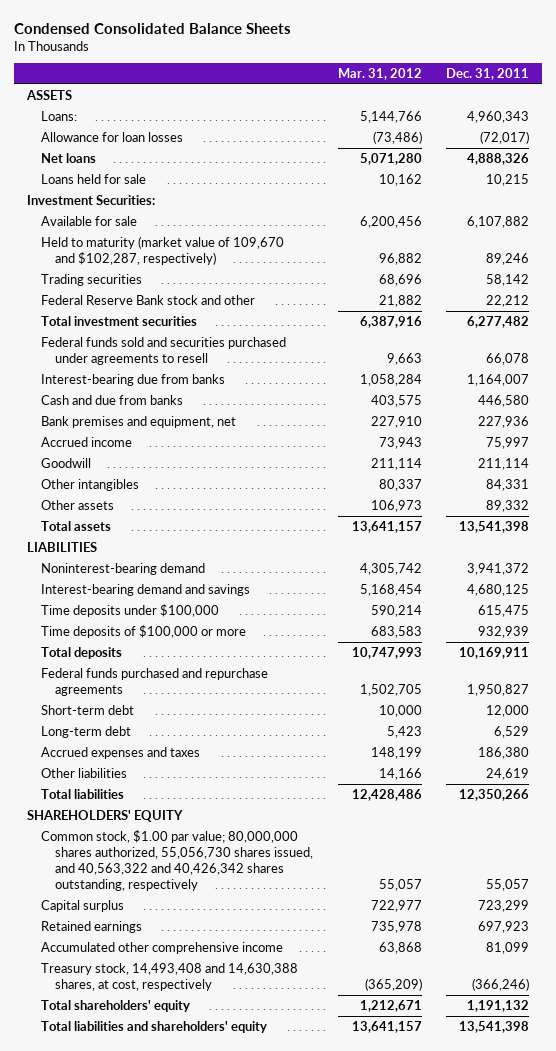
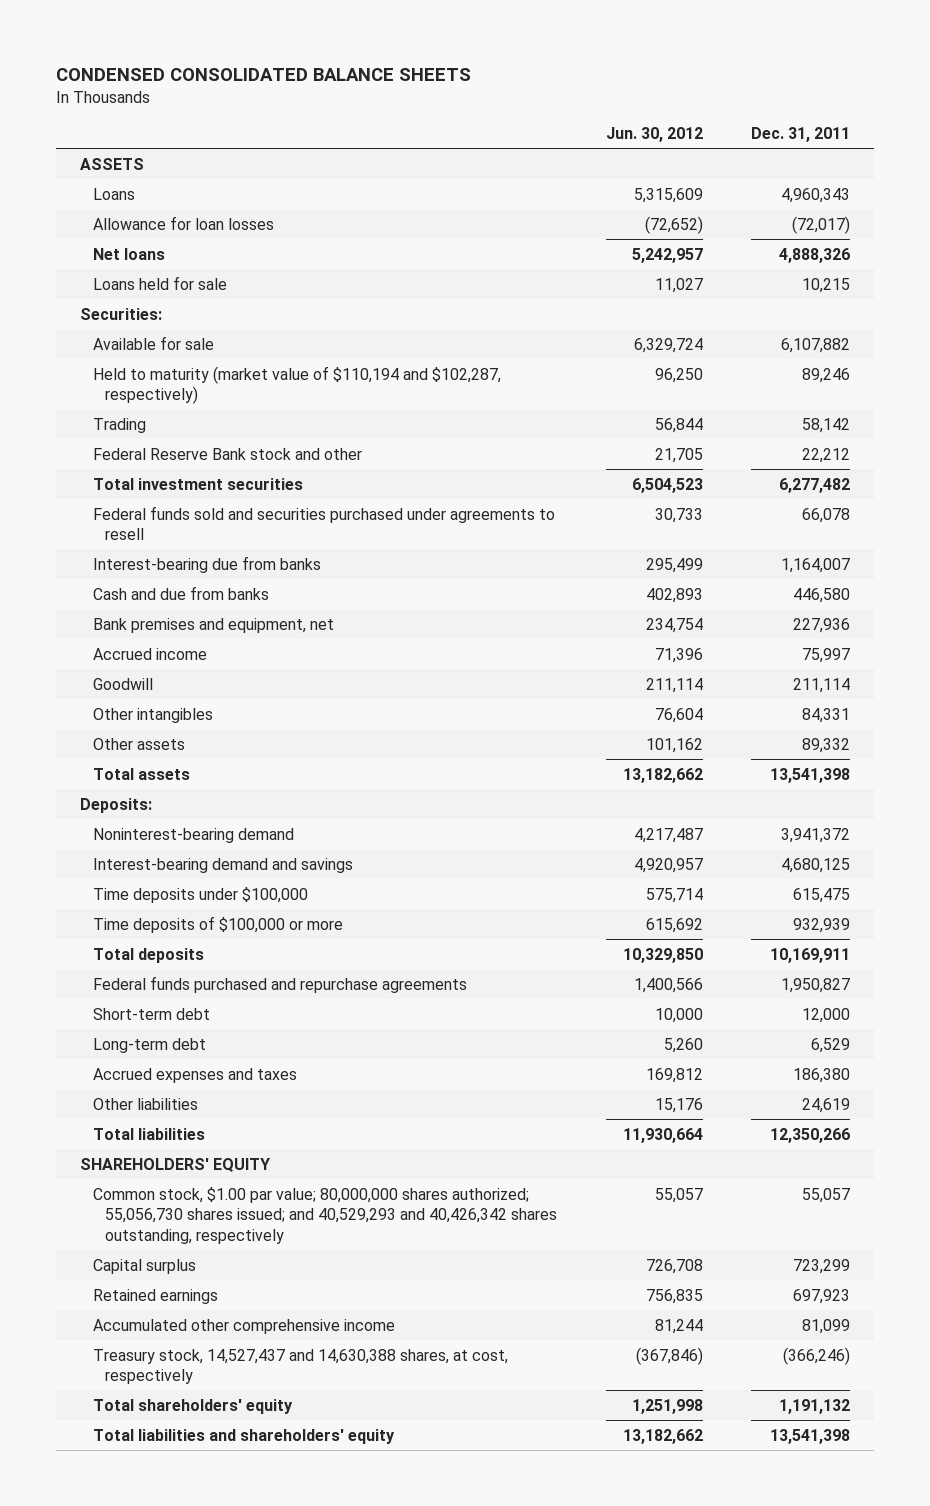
- Condensed Consolidated Balance Sheets
+ CONDENSED CONSOLIDATED BALANCE SHEETS
- | Mar. 31, 2012 | Dec. 31, 2011
+ | Jun. 30, 2012 | Dec. 31, 2011
- Loans: | 5,144,766 | 4,960,343
+ Loans | 5,315,609 | 4,960,343
- Investment Securities:
+ Securities:
- Held to maturity (market value of 109,670 and $102,287, respectively) | 96,882 | 89,246
- Trading securities | 68,696 | 58,142
+ Held to maturity (market value of $110,194 and $102,287, respectively) | 96,250 | 89,246
+ Trading | 56,844 | 58,142
- LIABILITIES
+ Deposits:
- Common stock, $1.00 par value; 80,000,000 shares authorized, 55,056,730 shares issued, and 40,563,322 and 40,426,342 shares outstanding, respectively | 55,057 | 55,057
+ Common stock, $1.00 par value; 80,000,000 shares authorized; 55,056,730 shares issued; and 40,529,293 and 40,426,342 shares outstanding, respectively | 55,057 | 55,057
- Treasury stock, 14,493,408 and 14,630,388 shares, at cost, respectively | (365,209) | (366,246)
+ Treasury stock, 14,527,437 and 14,630,388 shares, at cost, respectively | (367,846) | (366,246)

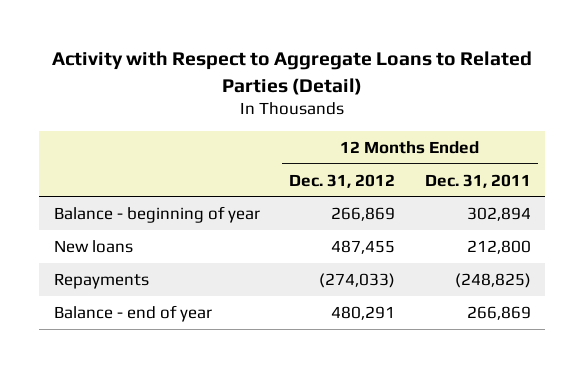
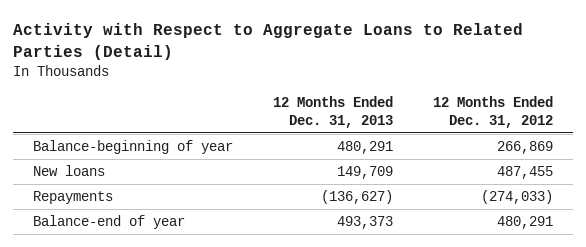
- | 12 Months Ended Dec. 31, 2012 | 12 Months Ended Dec. 31, 2011
+ | 12 Months Ended Dec. 31, 2013 | 12 Months Ended Dec. 31, 2012
- Balance - beginning of year | 266,869 | 302,894
+ Balance-beginning of year | 480,291 | 266,869
- Balance - end of year | 480,291 | 266,869
+ Balance-end of year | 493,373 | 480,291

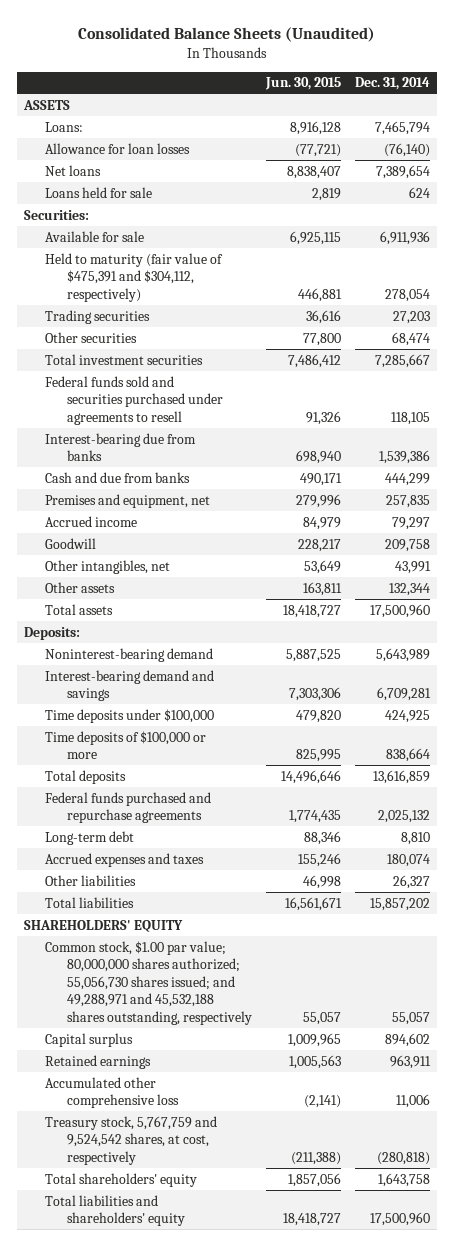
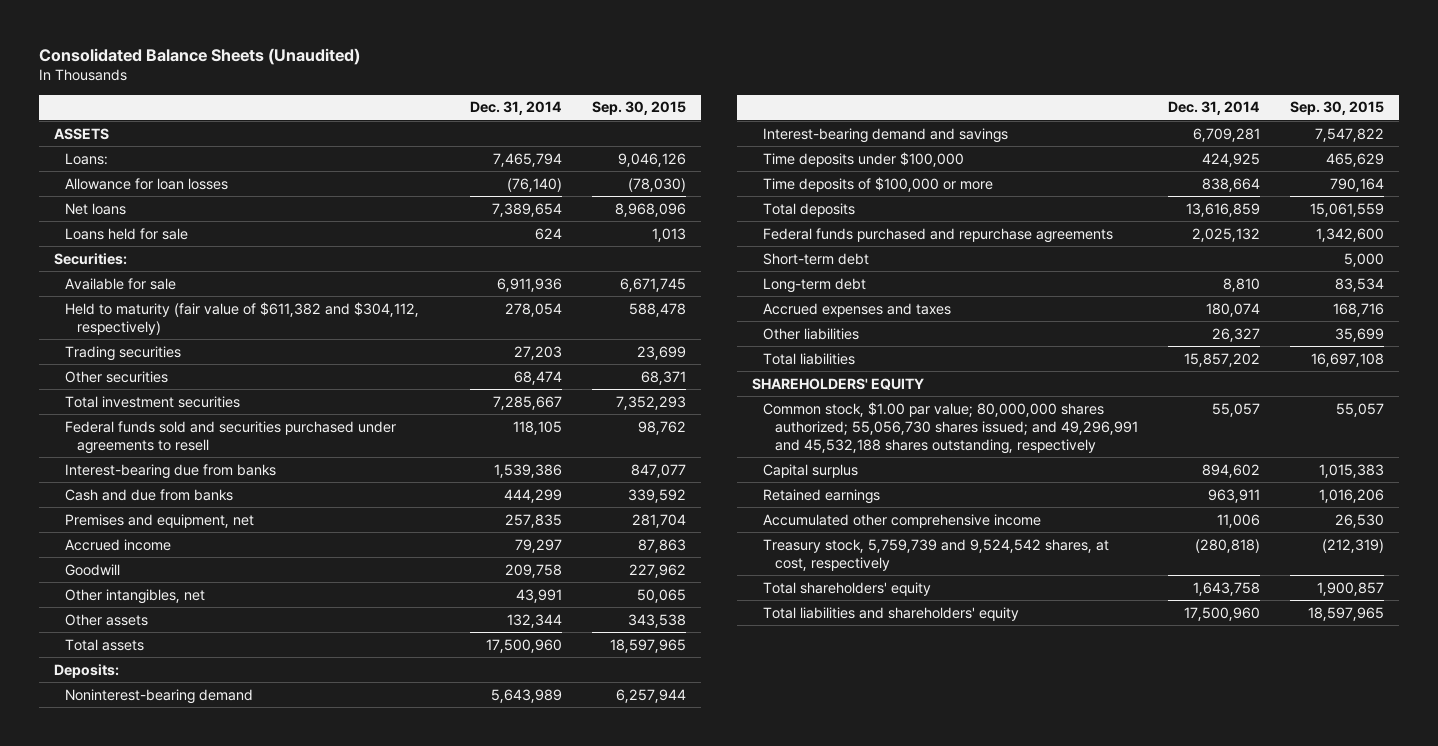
- | Jun. 30, 2015 | Dec. 31, 2014
+ | Dec. 31, 2014 | Sep. 30, 2015
- Held to maturity (fair value of $475,391 and $304,112, respectively) | 446,881 | 278,054
+ Held to maturity (fair value of $611,382 and $304,112, respectively) | 278,054 | 588,478
+ Short-term debt | | 5,000
- Common stock, $1.00 par value; 80,000,000 shares authorized; 55,056,730 shares issued; and 49,288,971 and 45,532,188 shares outstanding, respectively | 55,057 | 55,057
+ Common stock, $1.00 par value; 80,000,000 shares authorized; 55,056,730 shares issued; and 49,296,991 and 45,532,188 shares outstanding, respectively | 55,057 | 55,057
- Accumulated other comprehensive loss | (2,141) | 11,006
- Treasury stock, 5,767,759 and 9,524,542 shares, at cost, respectively | (211,388) | (280,818)
+ Accumulated other comprehensive income | 11,006 | 26,530
+ Treasury stock, 5,759,739 and 9,524,542 shares, at cost, respectively | (280,818) | (212,319)

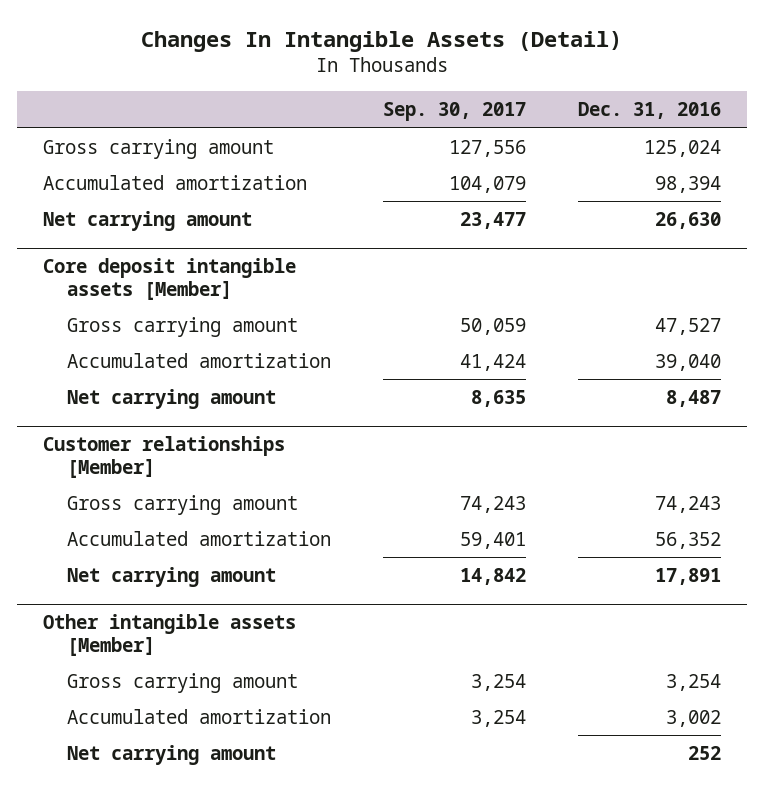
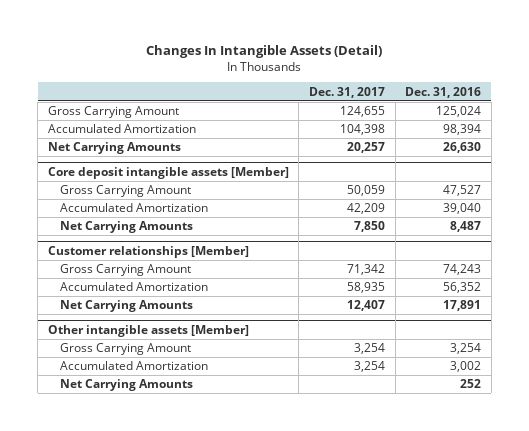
- | Sep. 30, 2017 | Dec. 31, 2016
+ | Dec. 31, 2017 | Dec. 31, 2016
- Gross carrying amount | 127,556 | 125,024
- Accumulated amortization | 104,079 | 98,394
- Net carrying amount | 23,477 | 26,630
+ Gross Carrying Amount | 124,655 | 125,024
+ Accumulated Amortization | 104,398 | 98,394
+ Net Carrying Amounts | 20,257 | 26,630
@ Core deposit intangible assets [Member]
- Gross carrying amount | 50,059 | 47,527
- Accumulated amortization | 41,424 | 39,040
- Net carrying amount | 8,635 | 8,487
+ Gross Carrying Amount | 50,059 | 47,527
+ Accumulated Amortization | 42,209 | 39,040
+ Net Carrying Amounts | 7,850 | 8,487
@ Customer relationships [Member]
- Gross carrying amount | 74,243 | 74,243
- Accumulated amortization | 59,401 | 56,352
- Net carrying amount | 14,842 | 17,891
+ Gross Carrying Amount | 71,342 | 74,243
+ Accumulated Amortization | 58,935 | 56,352
+ Net Carrying Amounts | 12,407 | 17,891
@ Other intangible assets [Member]
- Gross carrying amount | 3,254 | 3,254
- Accumulated amortization | 3,254 | 3,002
- Net carrying amount | | 252
+ Gross Carrying Amount | 3,254 | 3,254
+ Accumulated Amortization | 3,254 | 3,002
+ Net Carrying Amounts | | 252

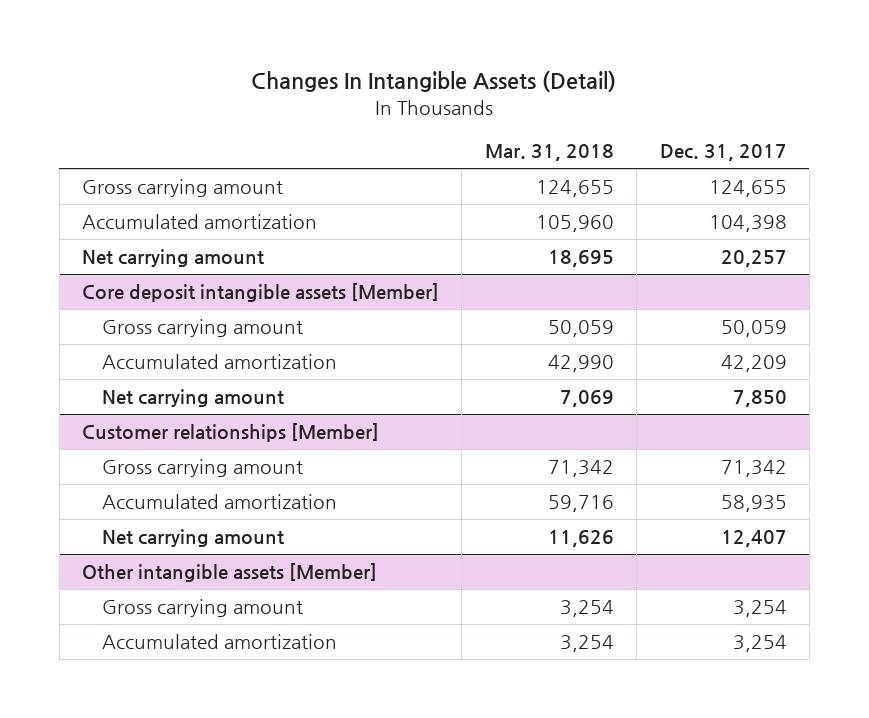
- | Dec. 31, 2017 | Dec. 31, 2016
+ | Mar. 31, 2018 | Dec. 31, 2017
- Gross Carrying Amount | 124,655 | 125,024
- Accumulated Amortization | 104,398 | 98,394
- Net Carrying Amounts | 20,257 | 26,630
+ Gross carrying amount | 124,655 | 124,655
+ Accumulated amortization | 105,960 | 104,398
+ Net carrying amount | 18,695 | 20,257
@ Core deposit intangible assets [Member]
- Gross Carrying Amount | 50,059 | 47,527
- Accumulated Amortization | 42,209 | 39,040
- Net Carrying Amounts | 7,850 | 8,487
+ Gross carrying amount | 50,059 | 50,059
+ Accumulated amortization | 42,990 | 42,209
+ Net carrying amount | 7,069 | 7,850
@ Customer relationships [Member]
- Gross Carrying Amount | 71,342 | 74,243
- Accumulated Amortization | 58,935 | 56,352
- Net Carrying Amounts | 12,407 | 17,891
+ Gross carrying amount | 71,342 | 71,342
+ Accumulated amortization | 59,716 | 58,935
+ Net carrying amount | 11,626 | 12,407
@ Other intangible assets [Member]
- Gross Carrying Amount | 3,254 | 3,254
- Accumulated Amortization | 3,254 | 3,002
- Net Carrying Amounts | | 252
+ Gross carrying amount | 3,254 | 3,254
+ Accumulated amortization | 3,254 | 3,254

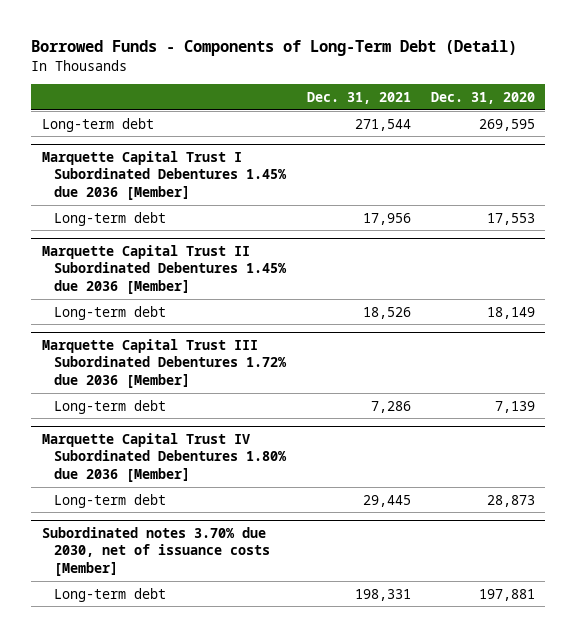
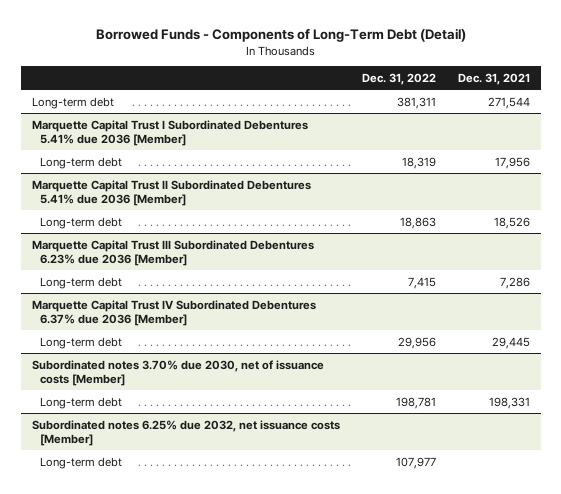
- | Dec. 31, 2021 | Dec. 31, 2020
+ | Dec. 31, 2022 | Dec. 31, 2021
- Marquette Capital Trust I Subordinated Debentures 1.45% due 2036 [Member]
+ Marquette Capital Trust I Subordinated Debentures 5.41% due 2036 [Member]
- Marquette Capital Trust II Subordinated Debentures 1.45% due 2036 [Member]
+ Marquette Capital Trust II Subordinated Debentures 5.41% due 2036 [Member]
- Marquette Capital Trust III Subordinated Debentures 1.72% due 2036 [Member]
+ Marquette Capital Trust III Subordinated Debentures 6.23% due 2036 [Member]
- Marquette Capital Trust IV Subordinated Debentures 1.80% due 2036 [Member]
+ Marquette Capital Trust IV Subordinated Debentures 6.37% due 2036 [Member]
+ Subordinated notes 6.25% due 2032, net issuance costs [Member]
+ Long-term debt | 107,977 |

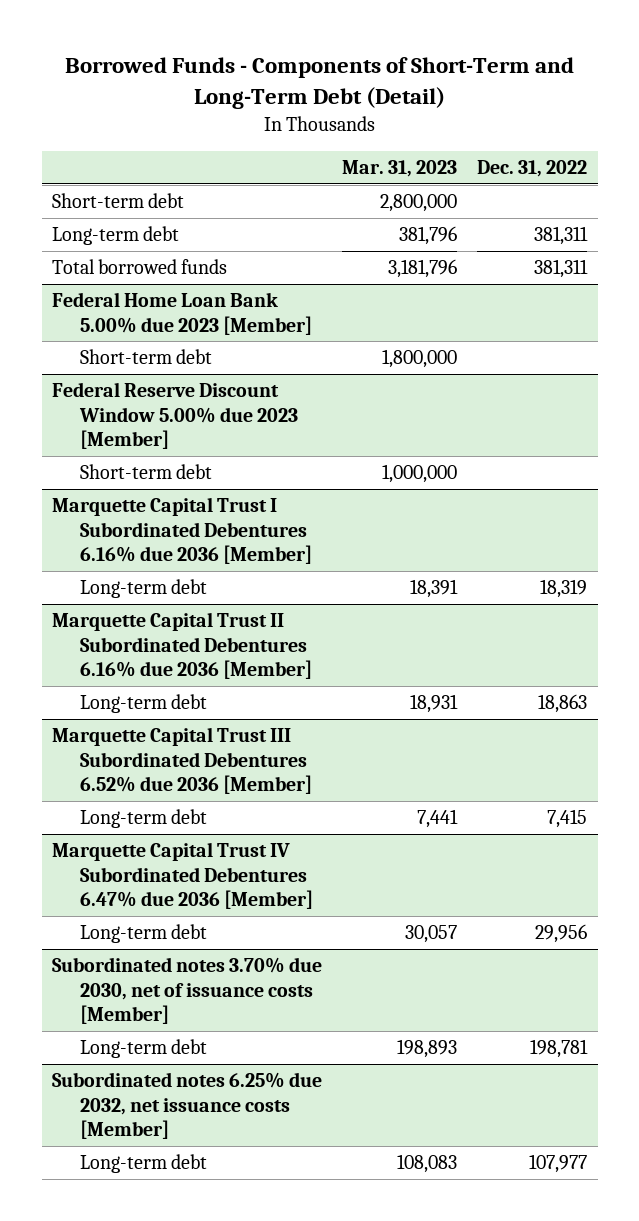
- Borrowed Funds - Components of Long-Term Debt (Detail)
+ Borrowed Funds - Components of Short-Term and Long-Term Debt (Detail)
- | Dec. 31, 2022 | Dec. 31, 2021
+ | Mar. 31, 2023 | Dec. 31, 2022
+ Short-term debt | 2,800,000 |
- Marquette Capital Trust I Subordinated Debentures 5.41% due 2036 [Member]
+ Total borrowed funds | 3,181,796 | 381,311
+ Federal Home Loan Bank 5.00% due 2023 [Member]
+ Short-term debt | 1,800,000 |
+ Federal Reserve Discount Window 5.00% due 2023 [Member]
+ Short-term debt | 1,000,000 |
+ Marquette Capital Trust I Subordinated Debentures 6.16% due 2036 [Member]
- Marquette Capital Trust II Subordinated Debentures 5.41% due 2036 [Member]
+ Marquette Capital Trust II Subordinated Debentures 6.16% due 2036 [Member]
- Marquette Capital Trust III Subordinated Debentures 6.23% due 2036 [Member]
+ Marquette Capital Trust III Subordinated Debentures 6.52% due 2036 [Member]
- Marquette Capital Trust IV Subordinated Debentures 6.37% due 2036 [Member]
+ Marquette Capital Trust IV Subordinated Debentures 6.47% due 2036 [Member]

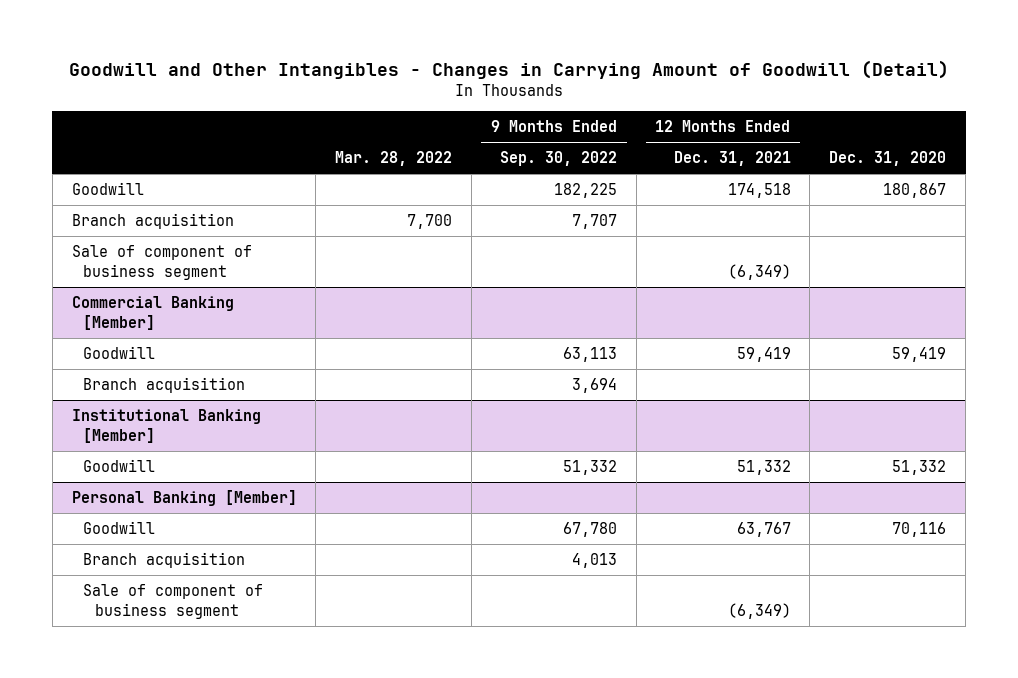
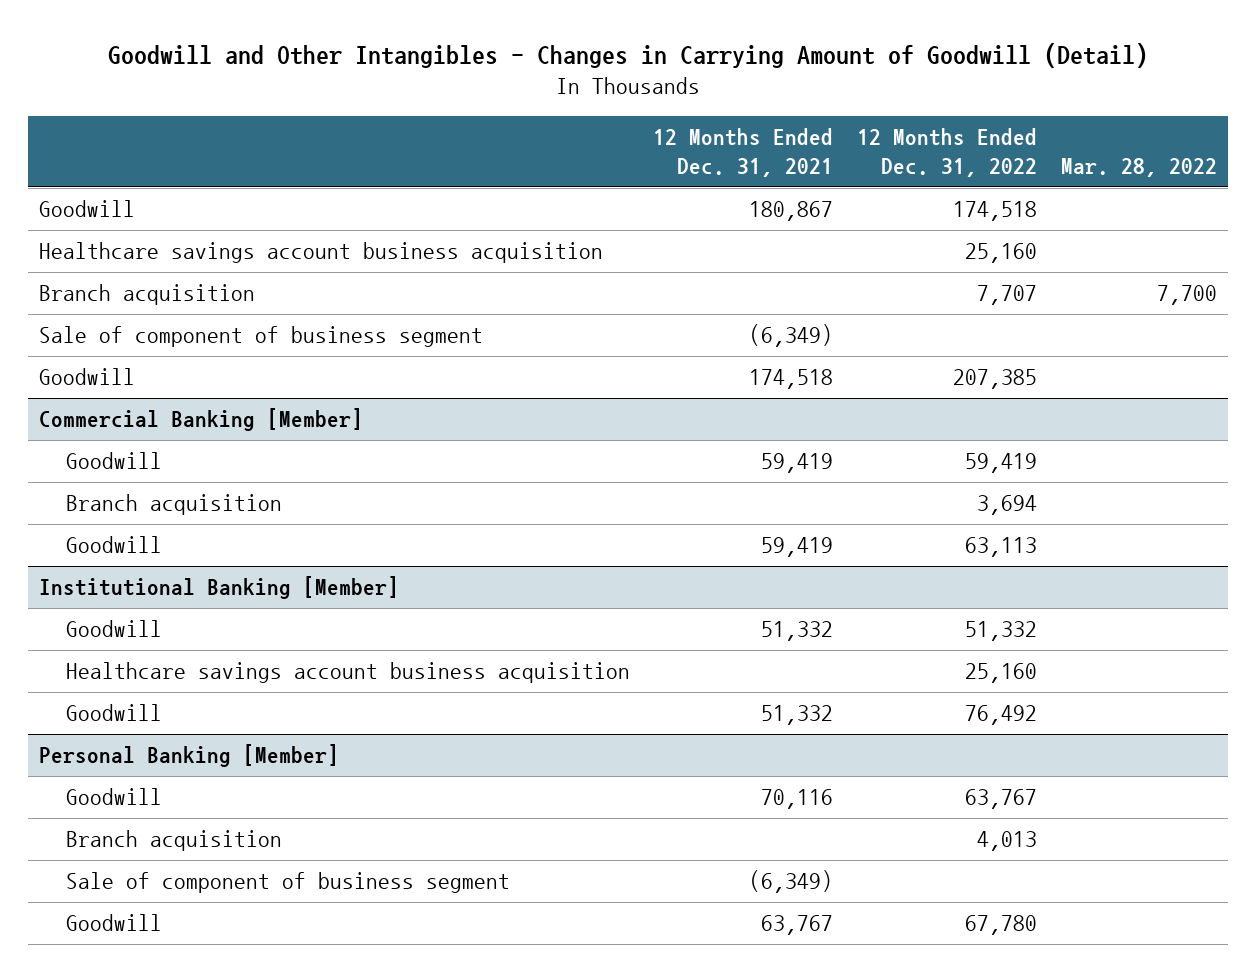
- | Mar. 28, 2022 | 9 Months Ended Sep. 30, 2022 | 12 Months Ended Dec. 31, 2021 | Dec. 31, 2020
+ | 12 Months Ended Dec. 31, 2021 | 12 Months Ended Dec. 31, 2022 | Mar. 28, 2022
+ Goodwill | 180,867 | 174,518 |
+ Healthcare savings account business acquisition | | 25,160 |
moved down: Goodwill | 174,518 | 207,385 |
@ Commercial Banking [Member]
+ Goodwill | 59,419 | 63,113 |
@ Institutional Banking [Member]
+ Healthcare savings account business acquisition | | 25,160 |
+ Goodwill | 51,332 | 76,492 |
@ Personal Banking [Member]
+ Goodwill | 70,116 | 63,767 |
moved down: Goodwill | 63,767 | 67,780 |

